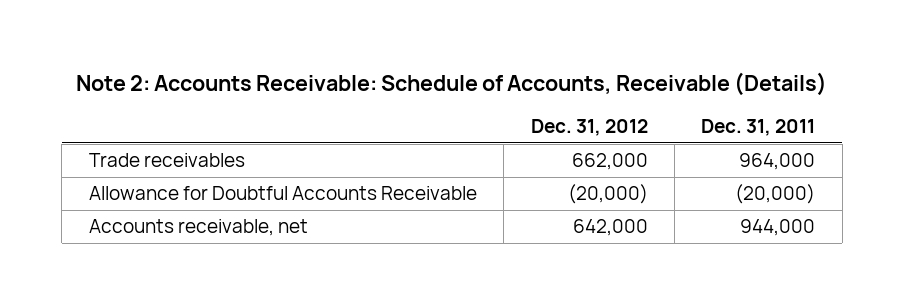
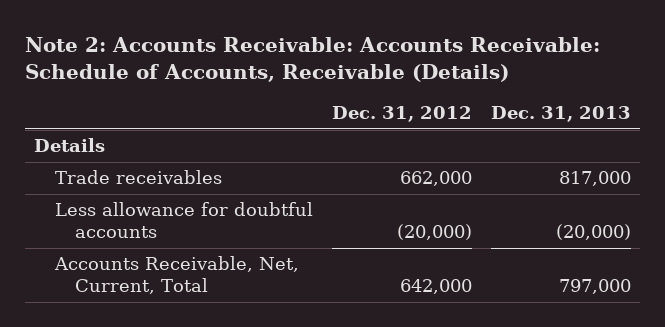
- Note 2: Accounts Receivable: Schedule of Accounts, Receivable (Details)
+ Note 2: Accounts Receivable: Accounts Receivable: Schedule of Accounts, Receivable (Details)
- | Dec. 31, 2012 | Dec. 31, 2011
+ | Dec. 31, 2012 | Dec. 31, 2013
+ Details
- Allowance for Doubtful Accounts Receivable | (20,000) | (20,000)
- Accounts receivable, net | 642,000 | 944,000
+ Less allowance for doubtful accounts | (20,000) | (20,000)
+ Accounts Receivable, Net, Current, Total | 642,000 | 797,000

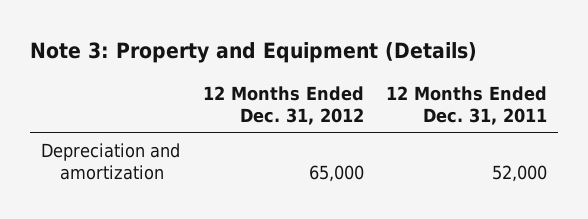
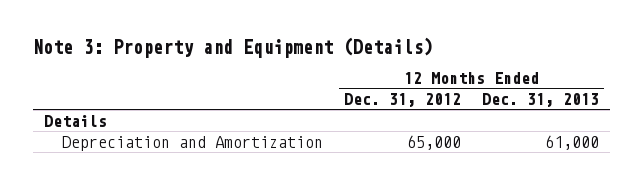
- | 12 Months Ended Dec. 31, 2012 | 12 Months Ended Dec. 31, 2011
+ | 12 Months Ended Dec. 31, 2012 | 12 Months Ended Dec. 31, 2013
- Depreciation and amortization | 65,000 | 52,000
+ Details
+ Depreciation and Amortization | 65,000 | 61,000

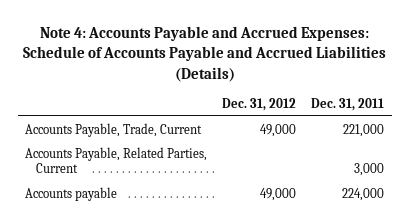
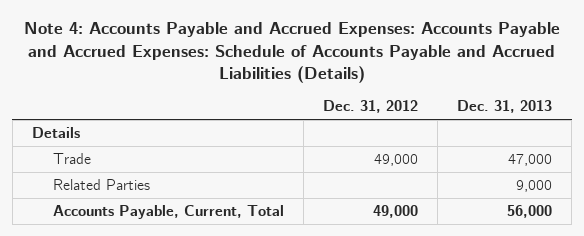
- Note 4: Accounts Payable and Accrued Expenses: Schedule of Accounts Payable and Accrued Liabilities (Details)
+ Note 4: Accounts Payable and Accrued Expenses: Accounts Payable and Accrued Expenses: Schedule of Accounts Payable and Accrued Liabilities (Details)
- | Dec. 31, 2012 | Dec. 31, 2011
+ | Dec. 31, 2012 | Dec. 31, 2013
- Accounts Payable, Trade, Current | 49,000 | 221,000
- Accounts Payable, Related Parties, Current | | 3,000
- Accounts payable | 49,000 | 224,000
+ Details
+ Trade | 49,000 | 47,000
+ Related Parties | | 9,000
+ Accounts Payable, Current, Total | 49,000 | 56,000

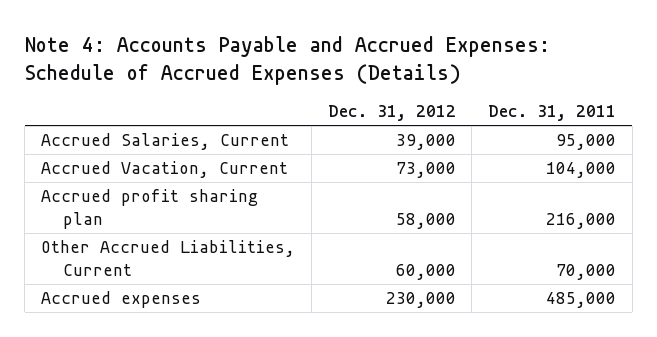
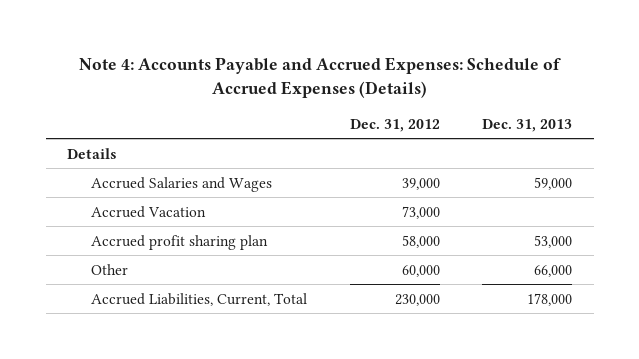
- | Dec. 31, 2012 | Dec. 31, 2011
+ | Dec. 31, 2012 | Dec. 31, 2013
- Accrued Salaries, Current | 39,000 | 95,000
- Accrued Vacation, Current | 73,000 | 104,000
+ Details
+ Accrued Salaries and Wages | 39,000 | 59,000
+ Accrued Vacation | 73,000 |
- Other Accrued Liabilities, Current | 60,000 | 70,000
- Accrued expenses | 230,000 | 485,000
+ Other | 60,000 | 66,000
+ Accrued Liabilities, Current, Total | 230,000 | 178,000

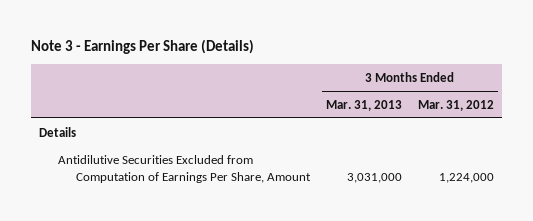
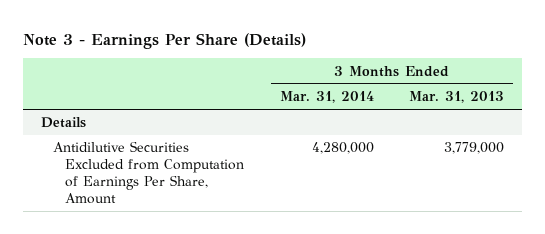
- | 3 Months Ended Mar. 31, 2013 | 3 Months Ended Mar. 31, 2012
+ | 3 Months Ended Mar. 31, 2014 | 3 Months Ended Mar. 31, 2013
- Antidilutive Securities Excluded from Computation of Earnings Per Share, Amount | 3,031,000 | 1,224,000
+ Antidilutive Securities Excluded from Computation of Earnings Per Share, Amount | 4,280,000 | 3,779,000

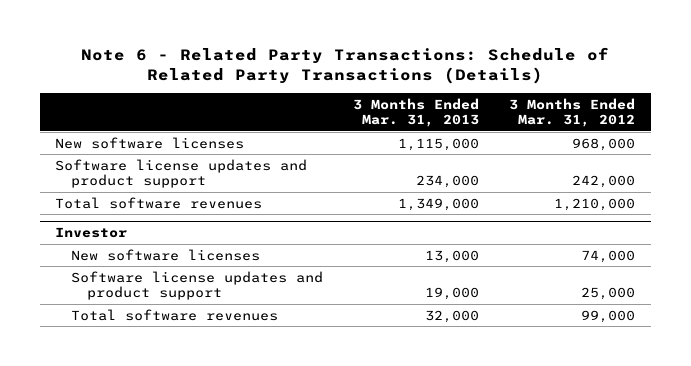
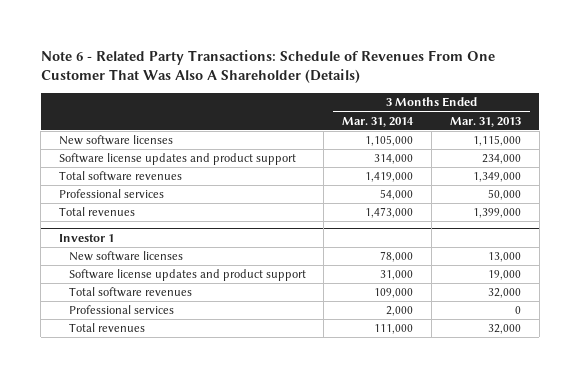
- Note 6 - Related Party Transactions: Schedule of Related Party Transactions (Details)
+ Note 6 - Related Party Transactions: Schedule of Revenues From One Customer That Was Also A Shareholder (Details)
- | 3 Months Ended Mar. 31, 2013 | 3 Months Ended Mar. 31, 2012
+ | 3 Months Ended Mar. 31, 2014 | 3 Months Ended Mar. 31, 2013
- Investor
+ Professional services | 54,000 | 50,000
+ Total revenues | 1,473,000 | 1,399,000
+ Investor 1
+ Professional services | 2,000 | 0
+ Total revenues | 111,000 | 32,000

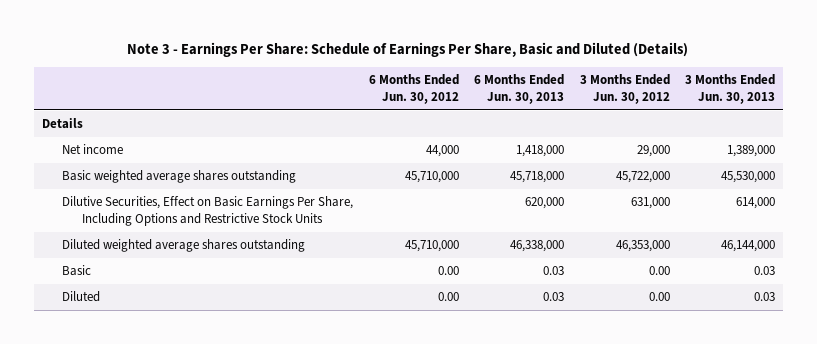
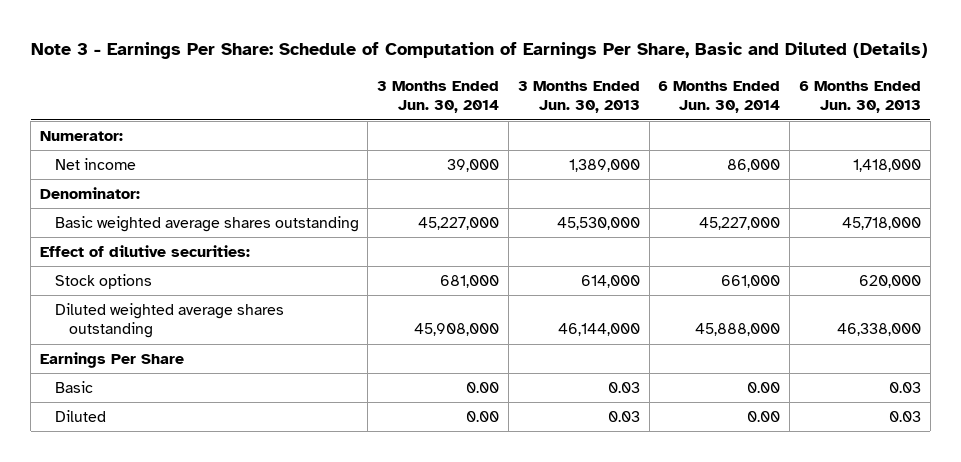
- Note 3 - Earnings Per Share: Schedule of Earnings Per Share, Basic and Diluted (Details)
+ Note 3 - Earnings Per Share: Schedule of Computation of Earnings Per Share, Basic and Diluted (Details)
- | 6 Months Ended Jun. 30, 2012 | 6 Months Ended Jun. 30, 2013 | 3 Months Ended Jun. 30, 2012 | 3 Months Ended Jun. 30, 2013
+ | 3 Months Ended Jun. 30, 2014 | 3 Months Ended Jun. 30, 2013 | 6 Months Ended Jun. 30, 2014 | 6 Months Ended Jun. 30, 2013
- Details
+ Numerator:
+ Denominator:
- Dilutive Securities, Effect on Basic Earnings Per Share, Including Options and Restrictive Stock Units | | 620,000 | 631,000 | 614,000
+ Effect of dilutive securities:
+ Stock options | 681,000 | 614,000 | 661,000 | 620,000
+ Earnings Per Share

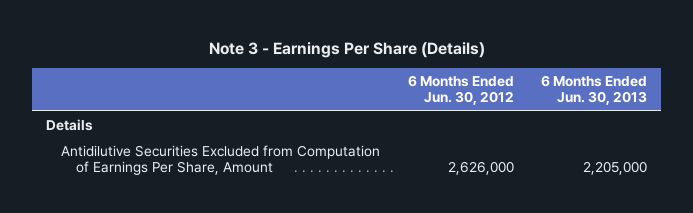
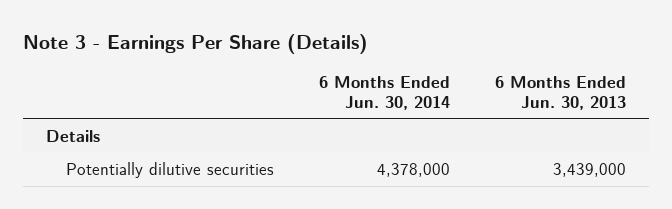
- | 6 Months Ended Jun. 30, 2012 | 6 Months Ended Jun. 30, 2013
+ | 6 Months Ended Jun. 30, 2014 | 6 Months Ended Jun. 30, 2013
- Antidilutive Securities Excluded from Computation of Earnings Per Share, Amount | 2,626,000 | 2,205,000
+ Potentially dilutive securities | 4,378,000 | 3,439,000

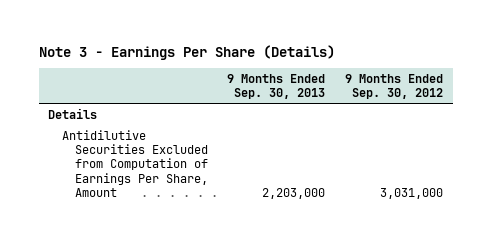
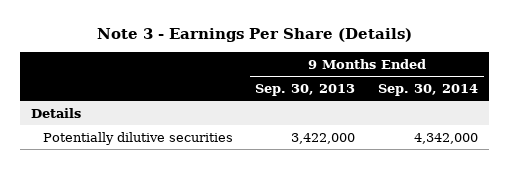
- | 9 Months Ended Sep. 30, 2013 | 9 Months Ended Sep. 30, 2012
+ | 9 Months Ended Sep. 30, 2013 | 9 Months Ended Sep. 30, 2014
- Antidilutive Securities Excluded from Computation of Earnings Per Share, Amount | 2,203,000 | 3,031,000
+ Potentially dilutive securities | 3,422,000 | 4,342,000

